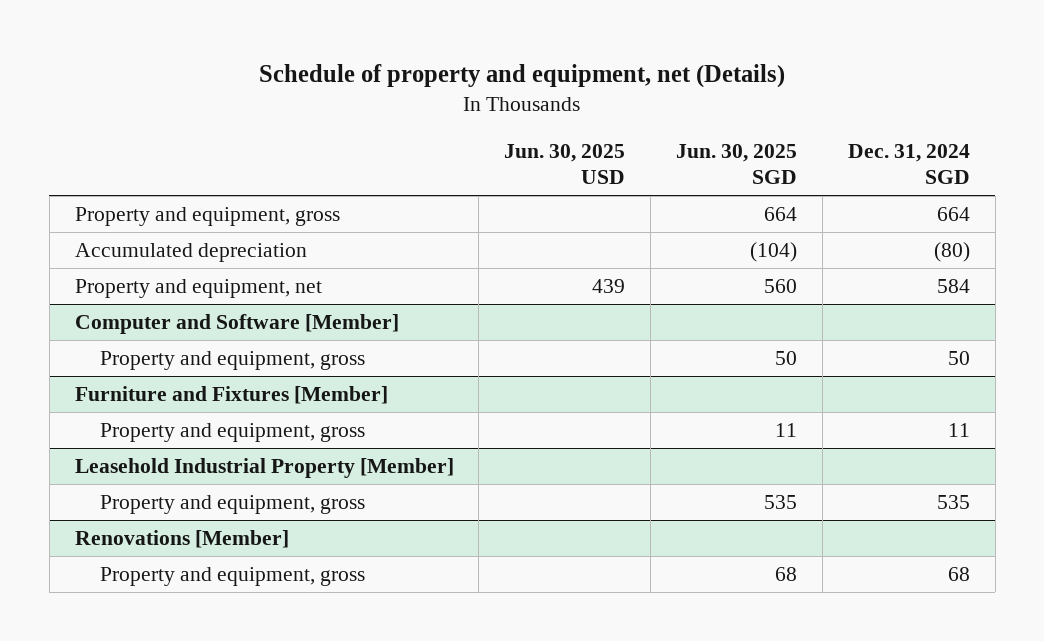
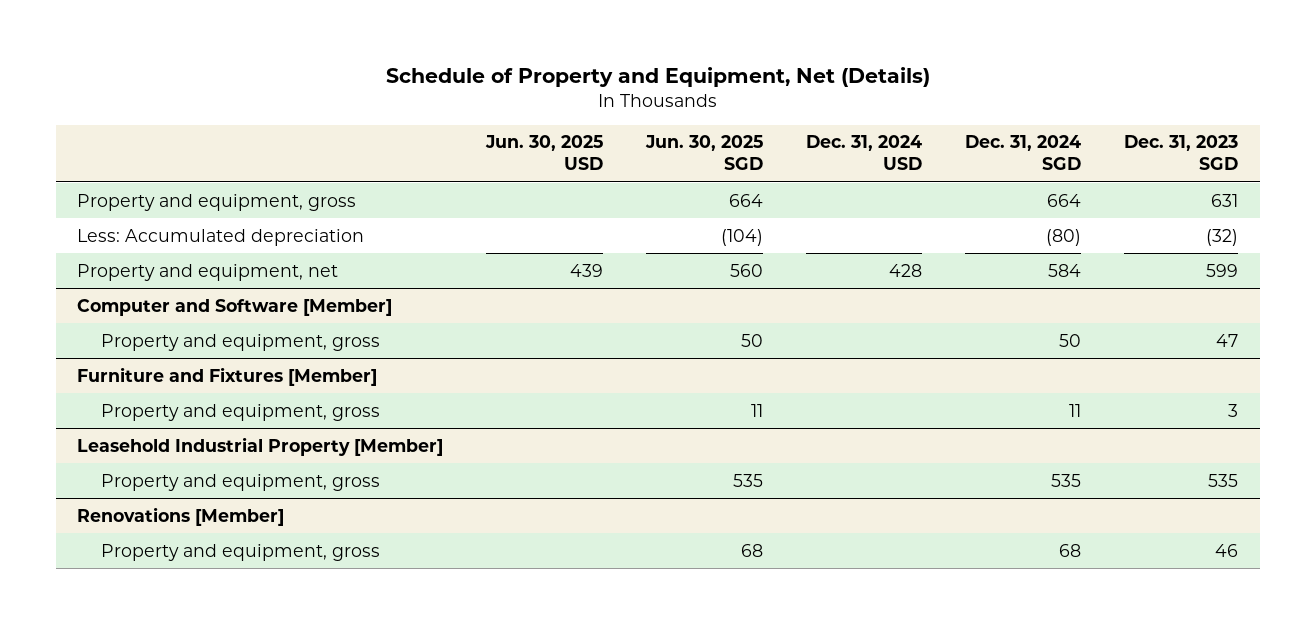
- Schedule of property and equipment, net (Details)
+ Schedule of Property and Equipment, Net (Details)
- | Jun. 30, 2025 USD | Jun. 30, 2025 SGD | Dec. 31, 2024 SGD
+ | Jun. 30, 2025 USD | Jun. 30, 2025 SGD | Dec. 31, 2024 USD | Dec. 31, 2024 SGD | Dec. 31, 2023 SGD
- Accumulated depreciation | | (104) | (80)
+ Less: Accumulated depreciation | | (104) | | (80) | (32)

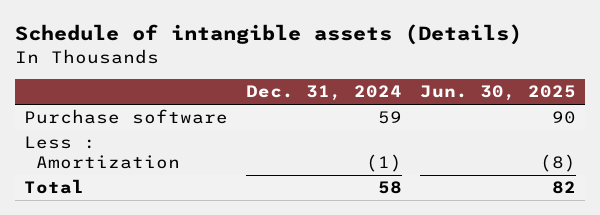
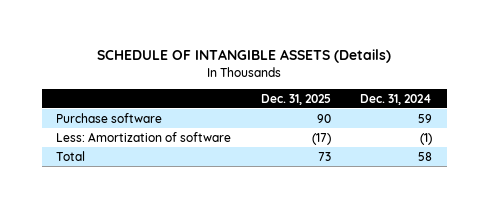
- Schedule of intangible assets (Details)
+ SCHEDULE OF INTANGIBLE ASSETS (Details)
- | Dec. 31, 2024 | Jun. 30, 2025
+ | Dec. 31, 2025 | Dec. 31, 2024
- Less : Amortization | (1) | (8)
+ Less: Amortization of software | (17) | (1)

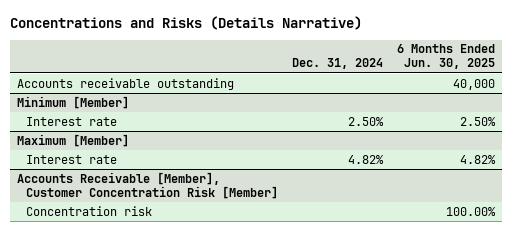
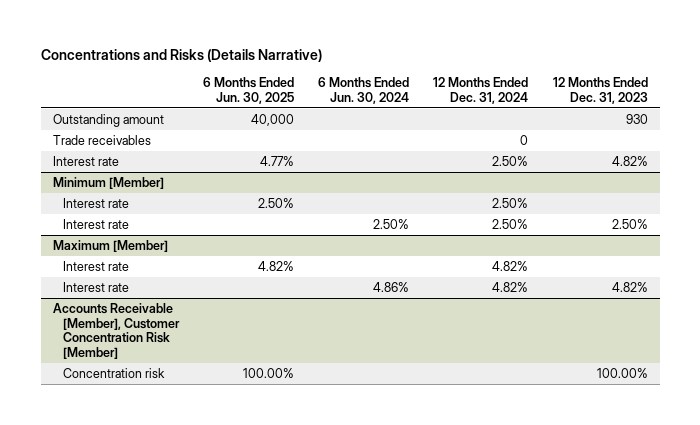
- | Dec. 31, 2024 | 6 Months Ended Jun. 30, 2025
+ | 6 Months Ended Jun. 30, 2025 | 6 Months Ended Jun. 30, 2024 | 12 Months Ended Dec. 31, 2024 | 12 Months Ended Dec. 31, 2023
- Accounts receivable outstanding | | 40,000
+ Outstanding amount | 40,000 | | | 930
+ Trade receivables | | | 0 |
+ Interest rate | 4.77% | | 2.50% | 4.82%
@ Minimum [Member]
+ Interest rate | | 2.50% | 2.50% | 2.50%
@ Maximum [Member]
+ Interest rate | | 4.86% | 4.82% | 4.82%

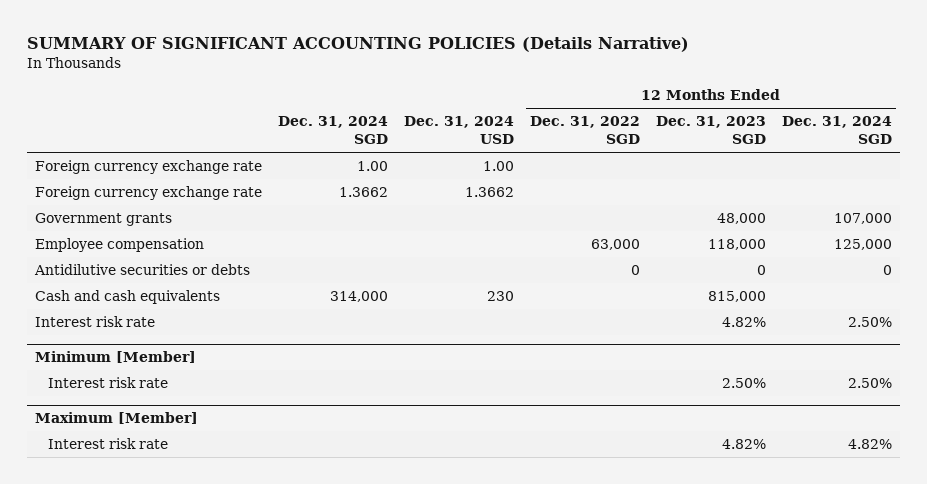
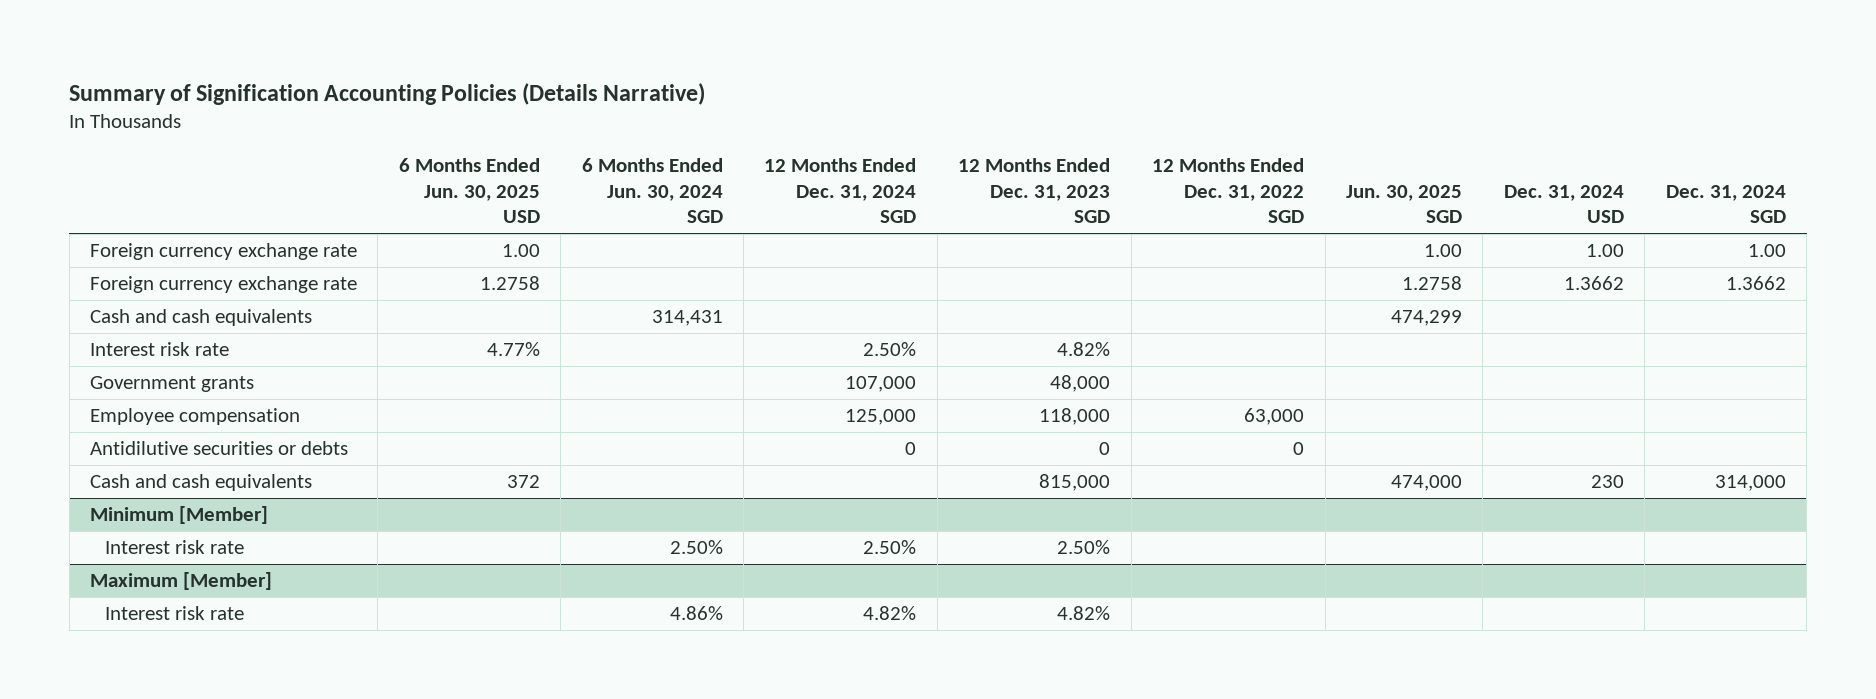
- SUMMARY OF SIGNIFICANT ACCOUNTING POLICIES (Details Narrative)
+ Summary of Signification Accounting Policies (Details Narrative)
- | Dec. 31, 2024 SGD | Dec. 31, 2024 USD | 12 Months Ended Dec. 31, 2022 SGD | 12 Months Ended Dec. 31, 2023 SGD | 12 Months Ended Dec. 31, 2024 SGD
+ | 6 Months Ended Jun. 30, 2025 USD | 6 Months Ended Jun. 30, 2024 SGD | 12 Months Ended Dec. 31, 2024 SGD | 12 Months Ended Dec. 31, 2023 SGD | 12 Months Ended Dec. 31, 2022 SGD | Jun. 30, 2025 SGD | Dec. 31, 2024 USD | Dec. 31, 2024 SGD
+ Cash and cash equivalents | | 314,431 | | | | 474,299 | |
moved up: Interest risk rate | 4.77% | | 2.50% | 4.82% | | | |

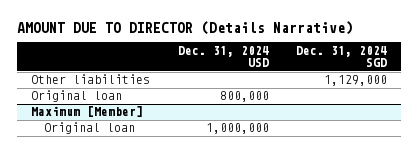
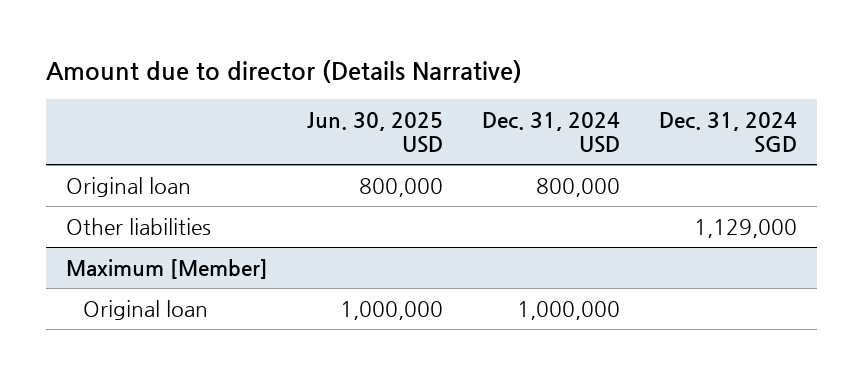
- AMOUNT DUE TO DIRECTOR (Details Narrative)
+ Amount due to director (Details Narrative)
- | Dec. 31, 2024 USD | Dec. 31, 2024 SGD
+ | Jun. 30, 2025 USD | Dec. 31, 2024 USD | Dec. 31, 2024 SGD
moved down: Other liabilities | | | 1,129,000

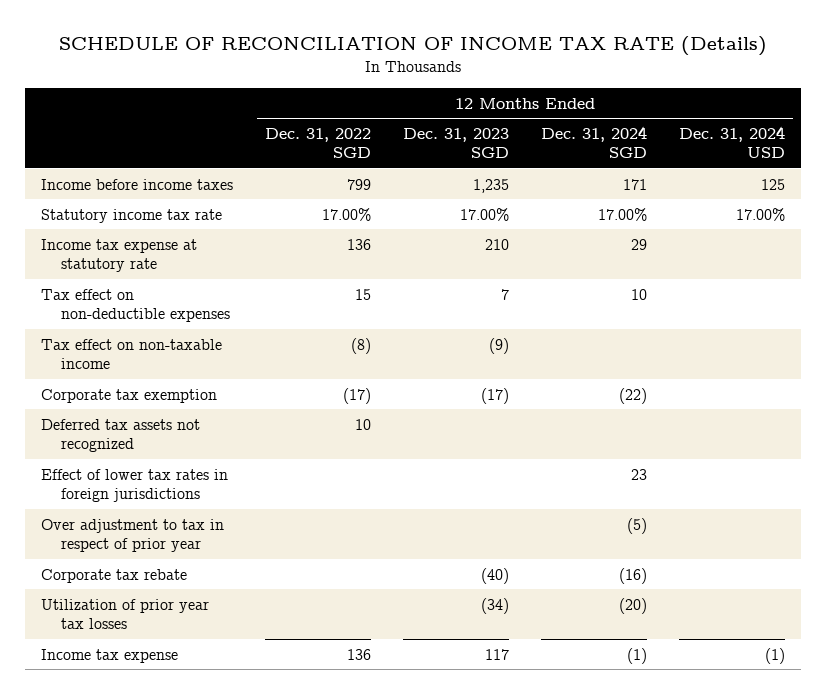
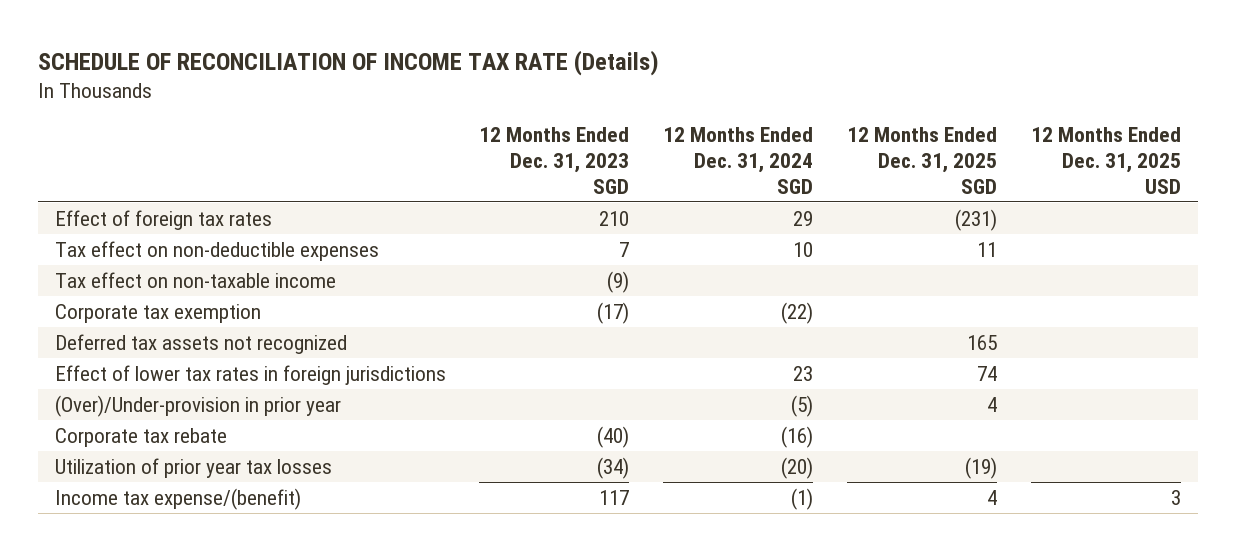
- | 12 Months Ended Dec. 31, 2022 SGD | 12 Months Ended Dec. 31, 2023 SGD | 12 Months Ended Dec. 31, 2024 SGD | 12 Months Ended Dec. 31, 2024 USD
+ | 12 Months Ended Dec. 31, 2023 SGD | 12 Months Ended Dec. 31, 2024 SGD | 12 Months Ended Dec. 31, 2025 SGD | 12 Months Ended Dec. 31, 2025 USD
- Income before income taxes | 799 | 1,235 | 171 | 125
- Statutory income tax rate | 17.00% | 17.00% | 17.00% | 17.00%
- Income tax expense at statutory rate | 136 | 210 | 29 |
+ Effect of foreign tax rates | 210 | 29 | (231) |
- Over adjustment to tax in respect of prior year | | | (5) |
+ (Over)/Under-provision in prior year | | (5) | 4 |
- Income tax expense | 136 | 117 | (1) | (1)
+ Income tax expense/(benefit) | 117 | (1) | 4 | 3

